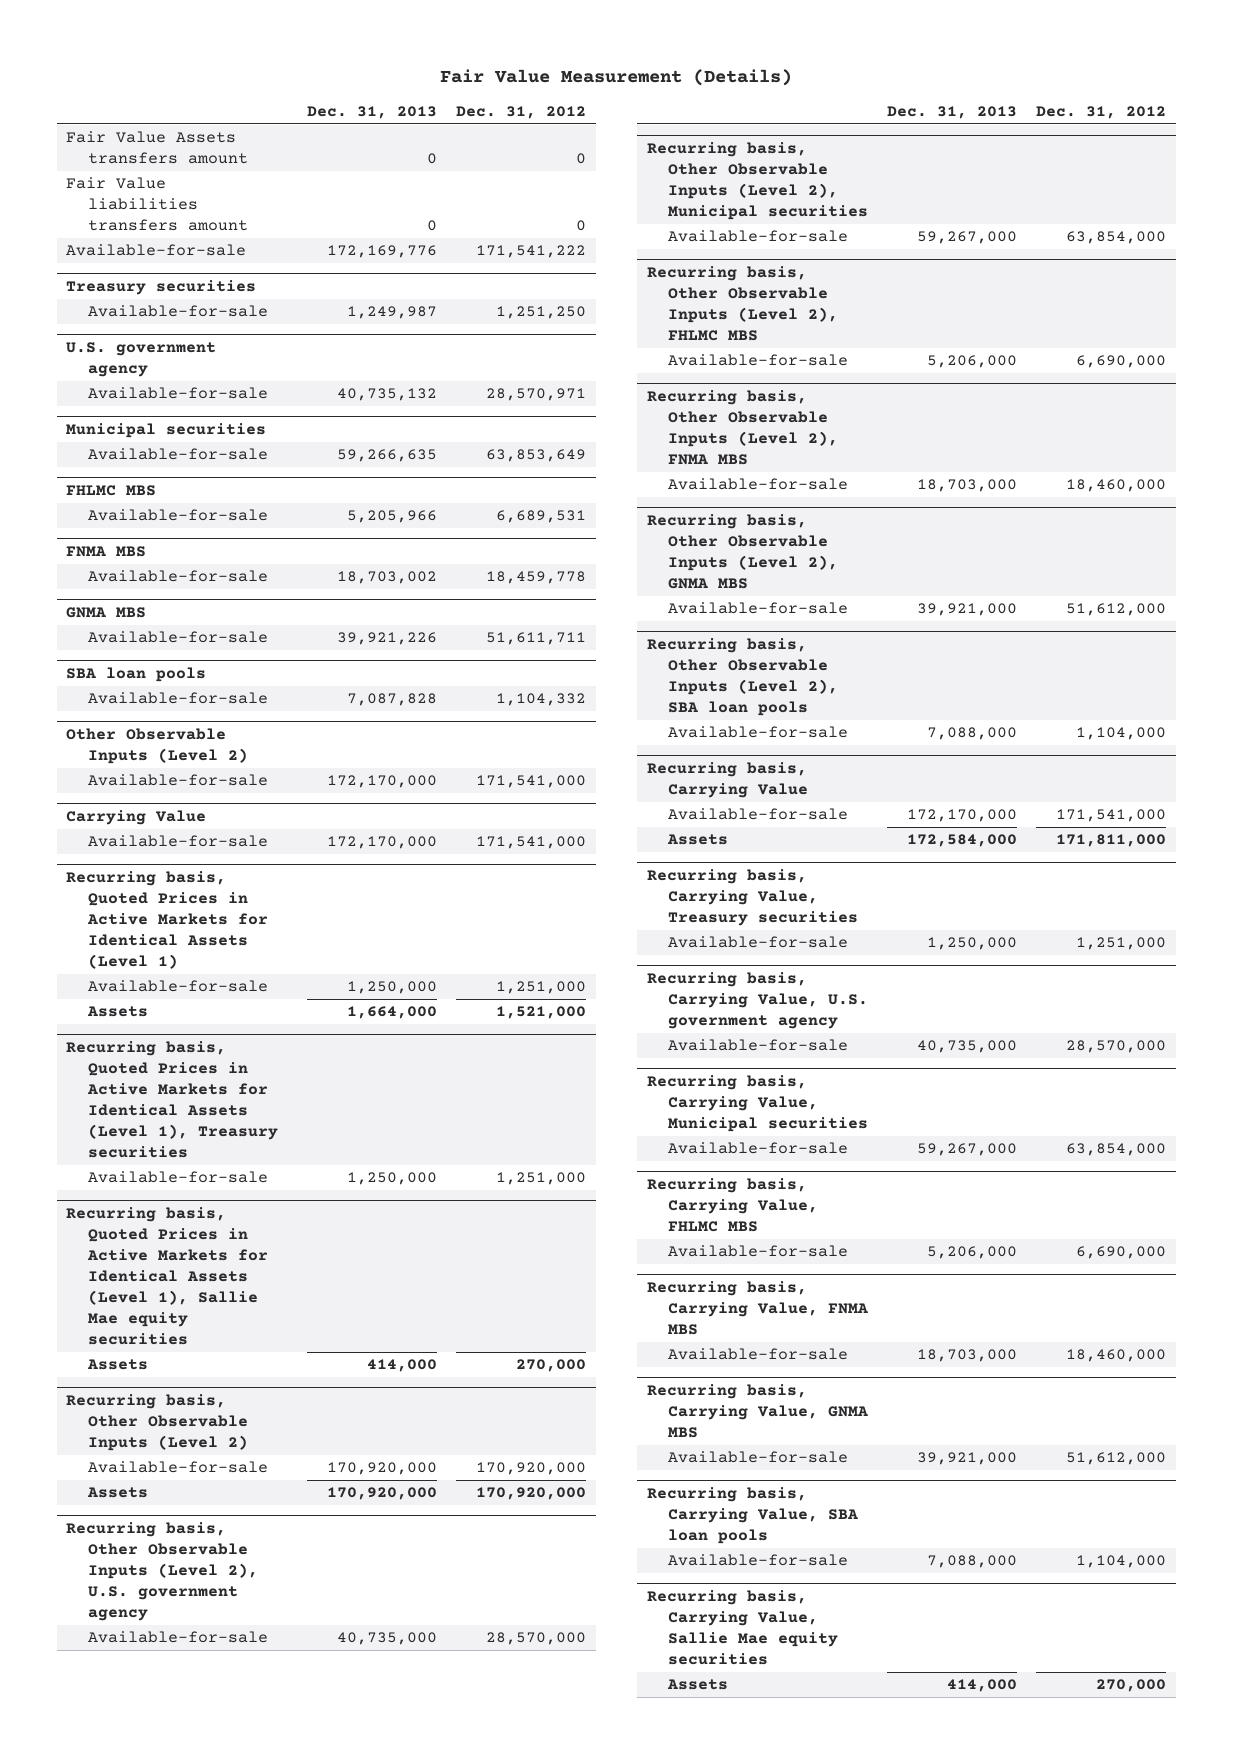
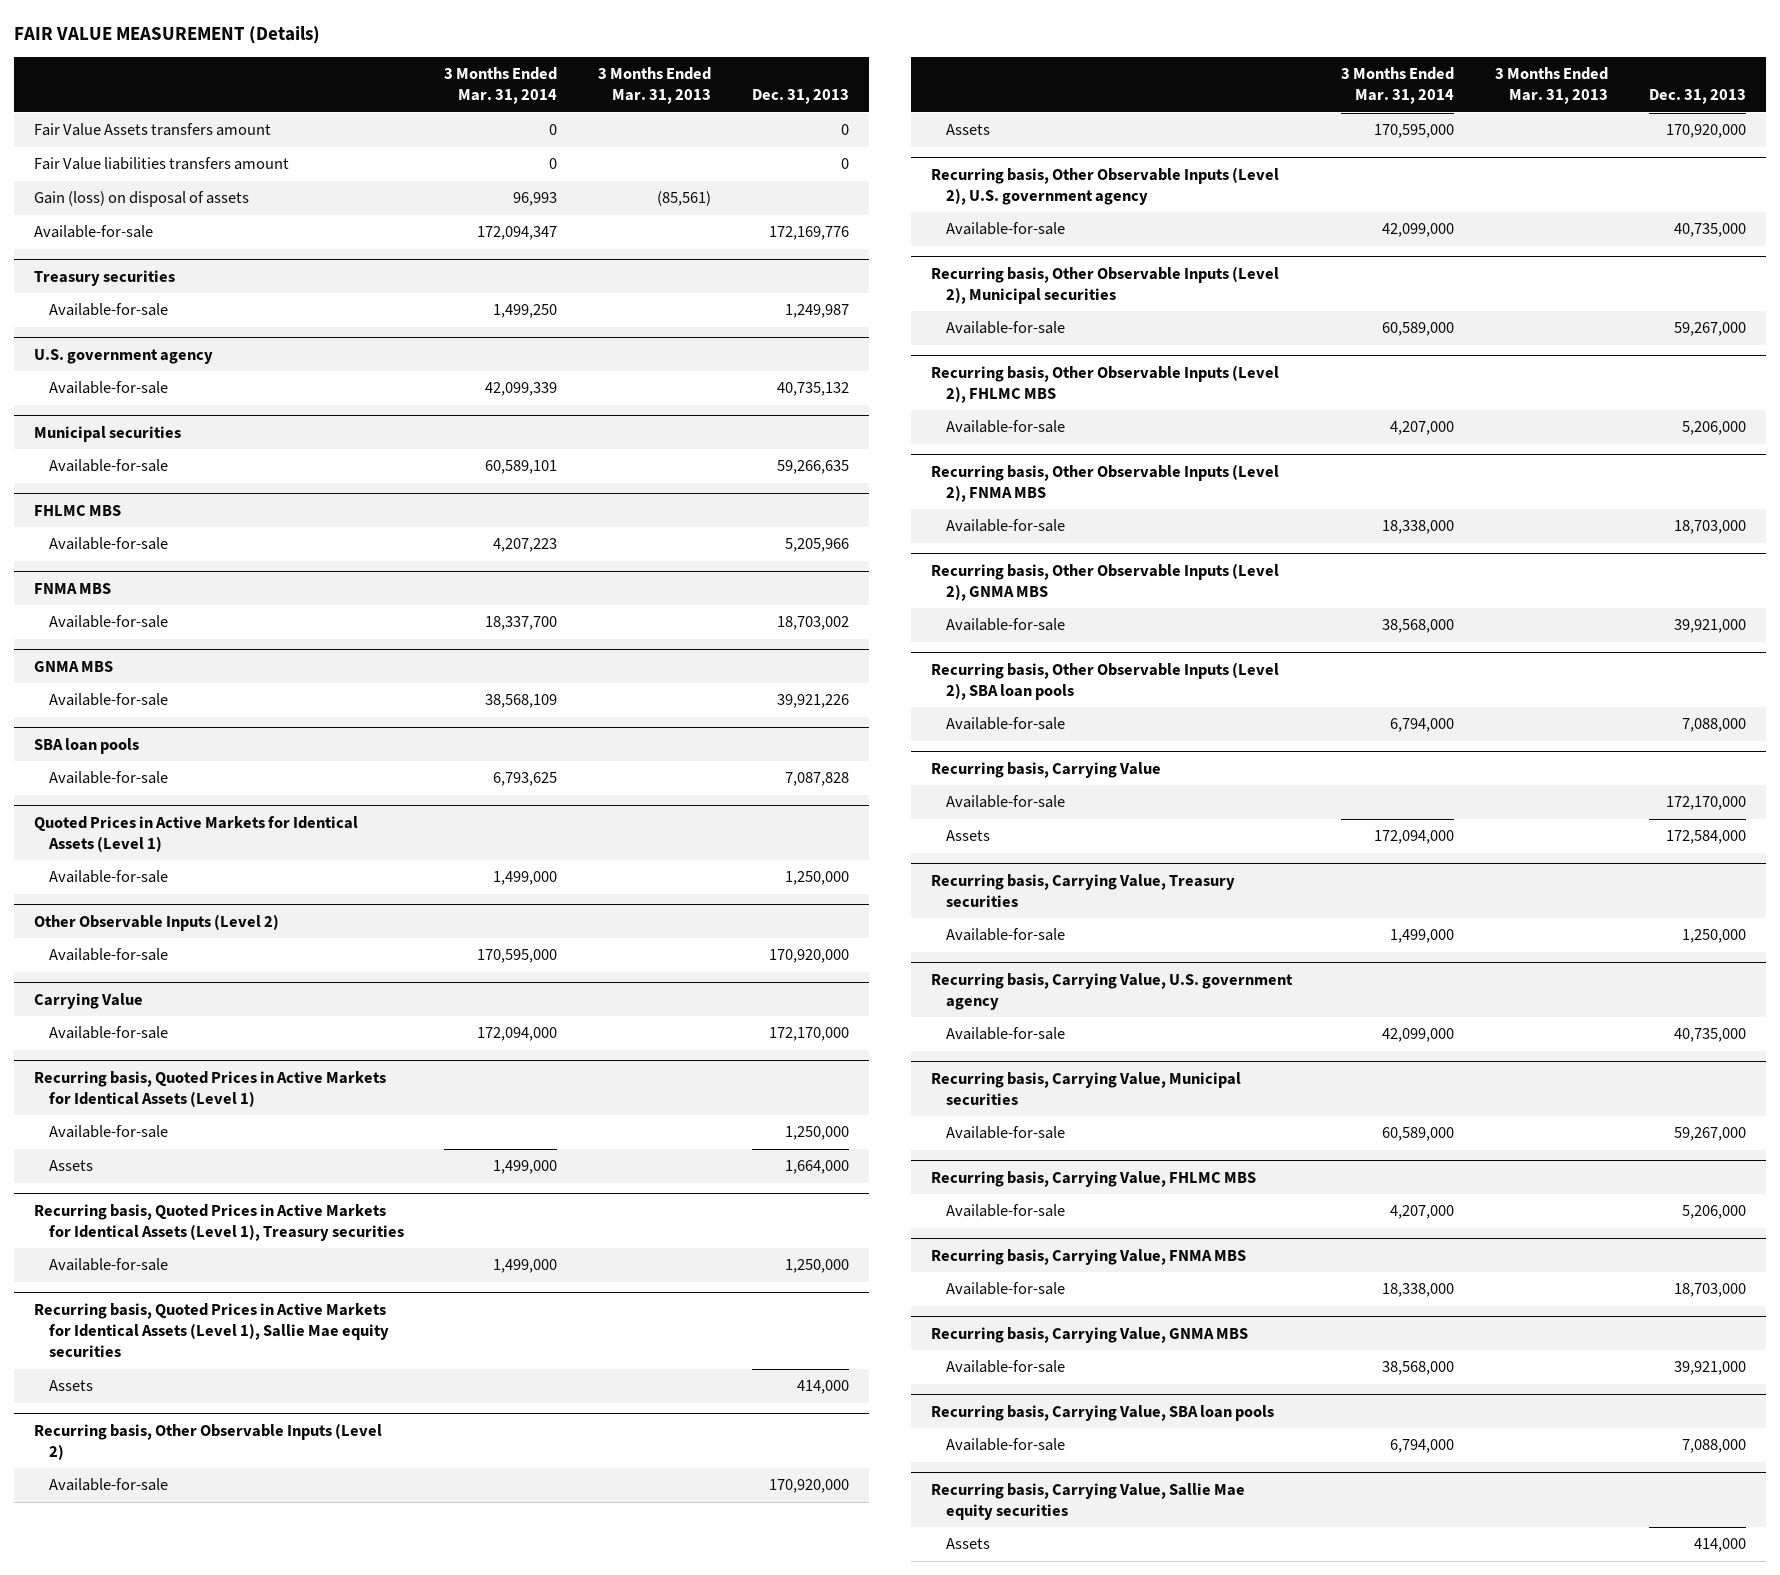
- Fair Value Measurement (Details)
+ FAIR VALUE MEASUREMENT (Details)
- | Dec. 31, 2013 | Dec. 31, 2012
+ | 3 Months Ended Mar. 31, 2014 | 3 Months Ended Mar. 31, 2013 | Dec. 31, 2013
+ Gain (loss) on disposal of assets | 96,993 | (85,561) |
+ Quoted Prices in Active Markets for Identical Assets (Level 1)
+ Available-for-sale | 1,499,000 | | 1,250,000
@ Other Observable Inputs (Level 2)
- Available-for-sale | 172,170,000 | 171,541,000
+ Available-for-sale | 170,595,000 | | 170,920,000

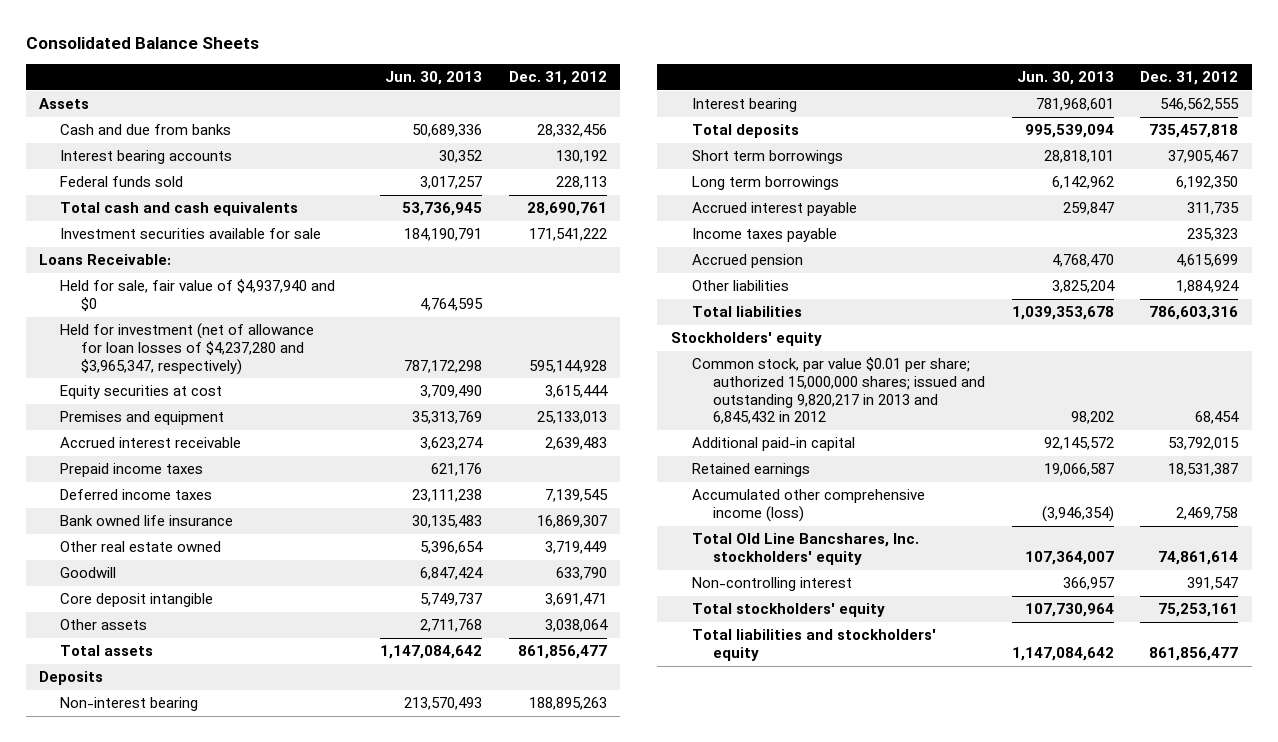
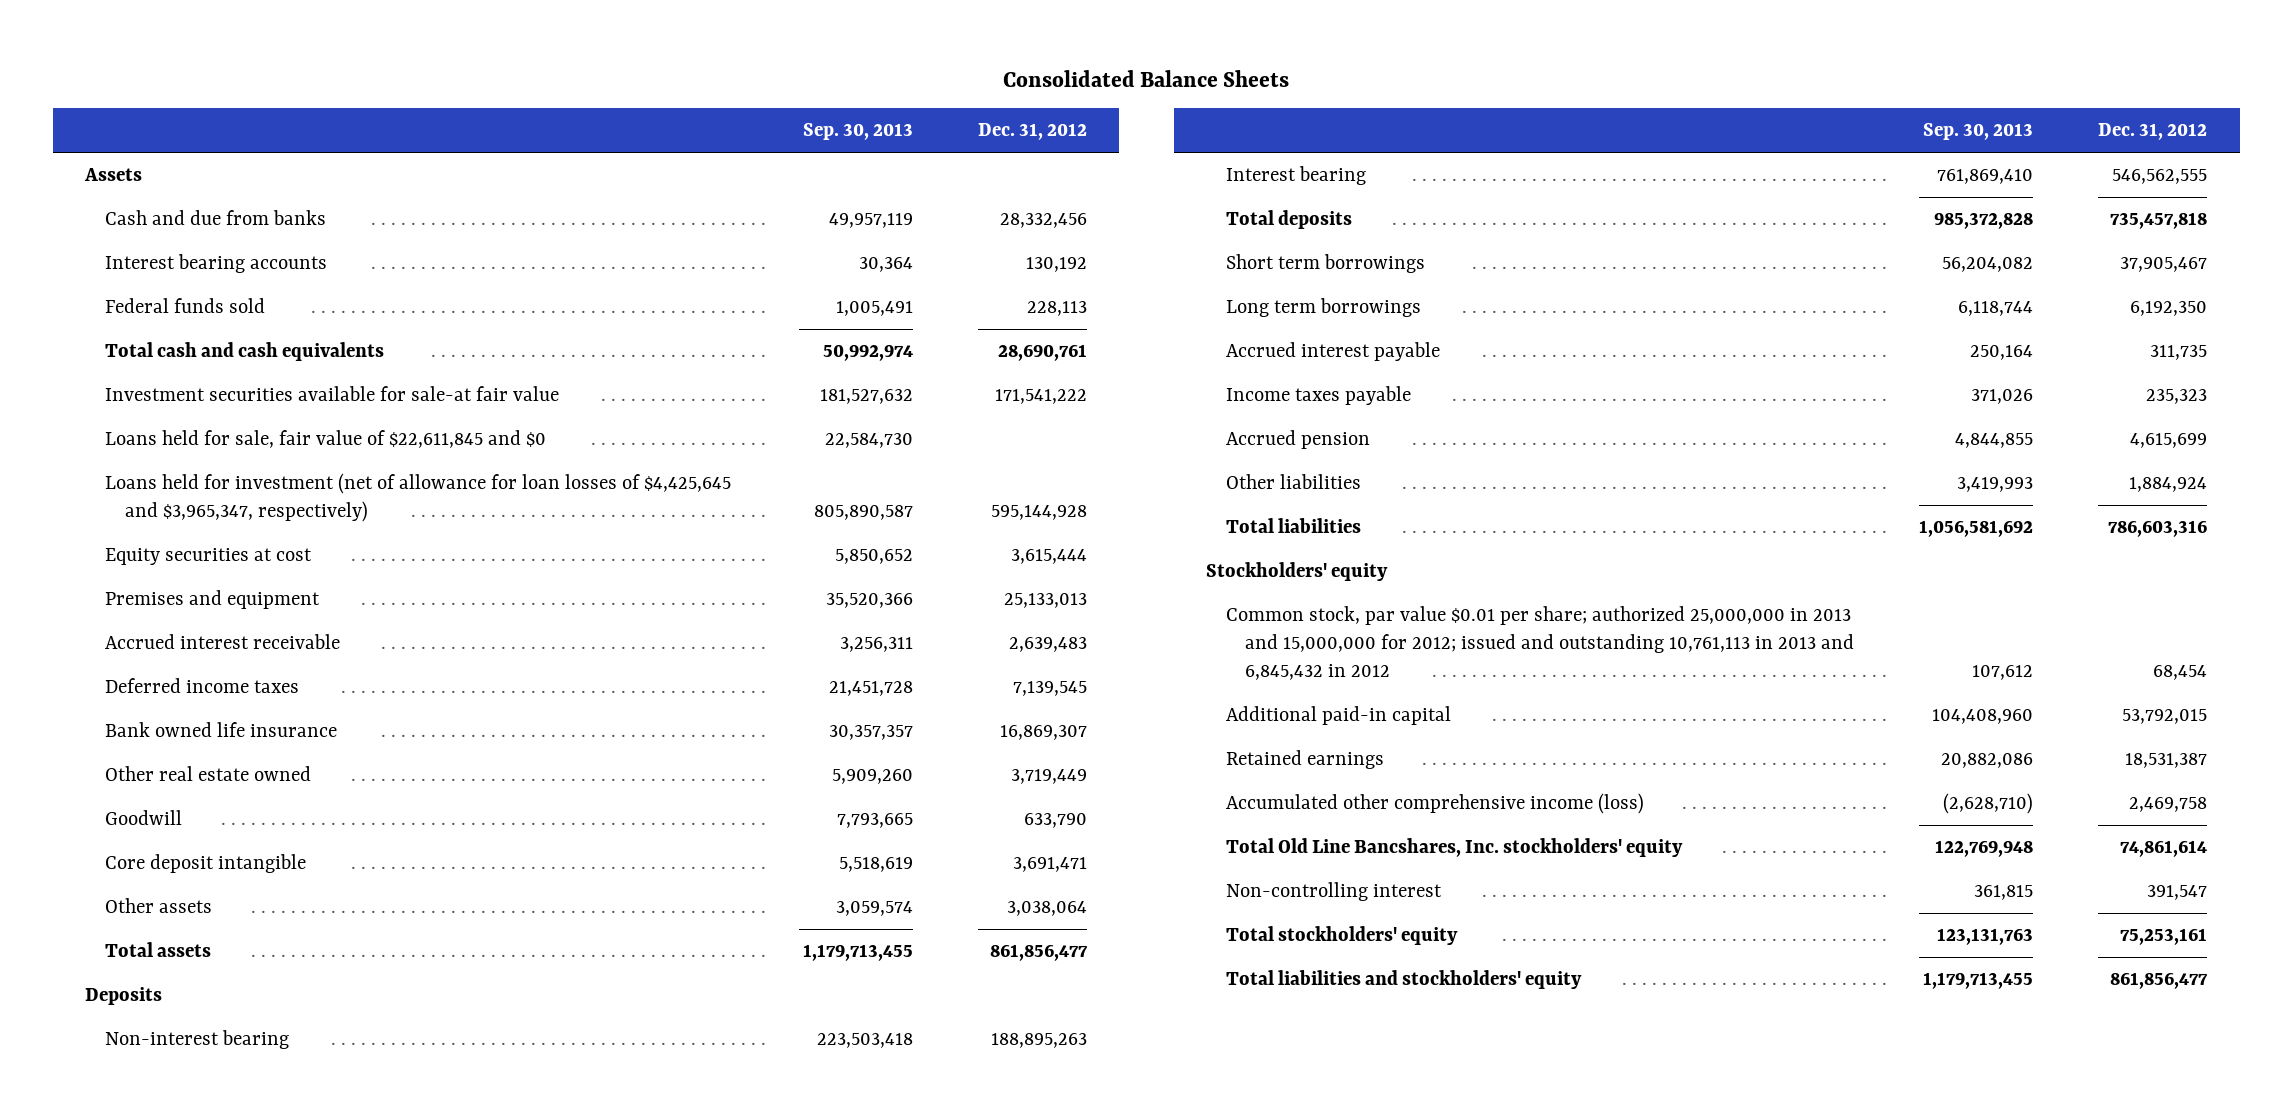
- | Jun. 30, 2013 | Dec. 31, 2012
+ | Sep. 30, 2013 | Dec. 31, 2012
- Investment securities available for sale | 184,190,791 | 171,541,222
- Loans Receivable:
- Held for sale, fair value of $4,937,940 and $0 | 4,764,595 |
- Held for investment (net of allowance for loan losses of $4,237,280 and $3,965,347, respectively) | 787,172,298 | 595,144,928
+ Investment securities available for sale-at fair value | 181,527,632 | 171,541,222
+ Loans held for sale, fair value of $22,611,845 and $0 | 22,584,730 |
+ Loans held for investment (net of allowance for loan losses of $4,425,645 and $3,965,347, respectively) | 805,890,587 | 595,144,928
- Prepaid income taxes | 621,176 |
- Common stock, par value $0.01 per share; authorized 15,000,000 shares; issued and outstanding 9,820,217 in 2013 and 6,845,432 in 2012 | 98,202 | 68,454
+ Common stock, par value $0.01 per share; authorized 25,000,000 in 2013 and 15,000,000 for 2012; issued and outstanding 10,761,113 in 2013 and 6,845,432 in 2012 | 107,612 | 68,454

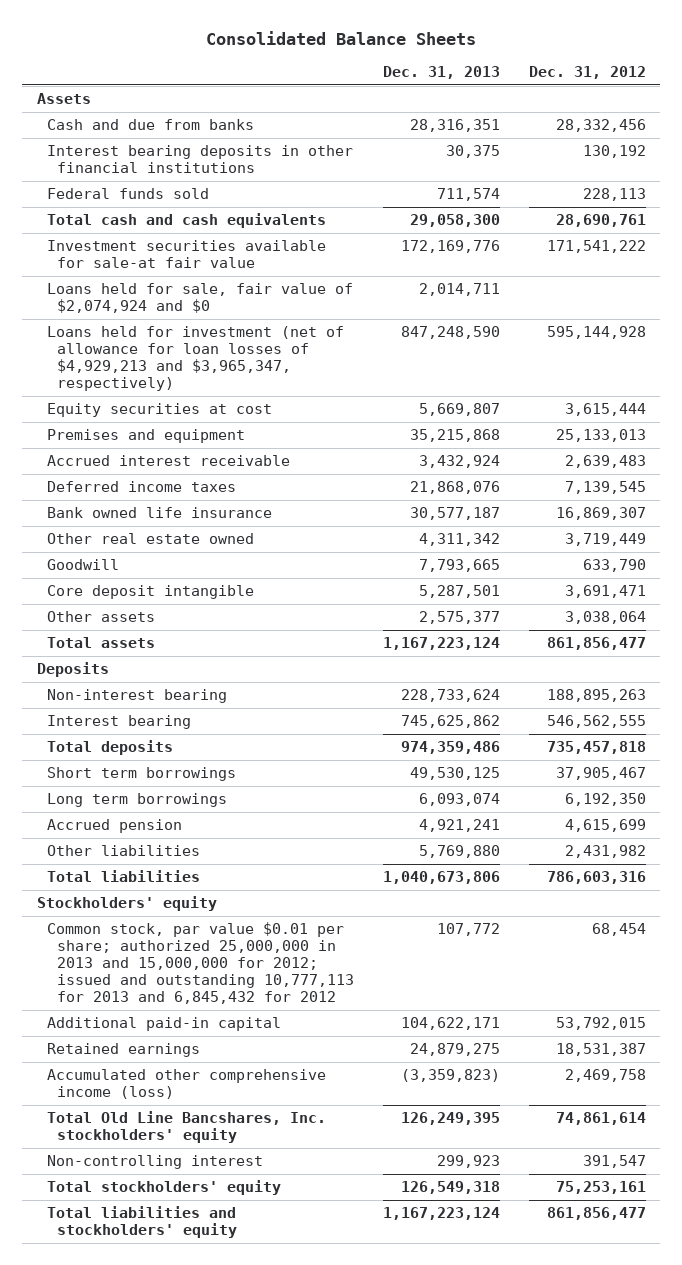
- | Sep. 30, 2013 | Dec. 31, 2012
+ | Dec. 31, 2013 | Dec. 31, 2012
- Interest bearing accounts | 30,364 | 130,192
+ Interest bearing deposits in other financial institutions | 30,375 | 130,192
- Loans held for sale, fair value of $22,611,845 and $0 | 22,584,730 |
- Loans held for investment (net of allowance for loan losses of $4,425,645 and $3,965,347, respectively) | 805,890,587 | 595,144,928
+ Loans held for sale, fair value of $2,074,924 and $0 | 2,014,711 |
+ Loans held for investment (net of allowance for loan losses of $4,929,213 and $3,965,347, respectively) | 847,248,590 | 595,144,928
- Accrued interest payable | 250,164 | 311,735
- Income taxes payable | 371,026 | 235,323
- Other liabilities | 3,419,993 | 1,884,924
+ Other liabilities | 5,769,880 | 2,431,982
- Common stock, par value $0.01 per share; authorized 25,000,000 in 2013 and 15,000,000 for 2012; issued and outstanding 10,761,113 in 2013 and 6,845,432 in 2012 | 107,612 | 68,454
+ Common stock, par value $0.01 per share; authorized 25,000,000 in 2013 and 15,000,000 for 2012; issued and outstanding 10,777,113 for 2013 and 6,845,432 for 2012 | 107,772 | 68,454

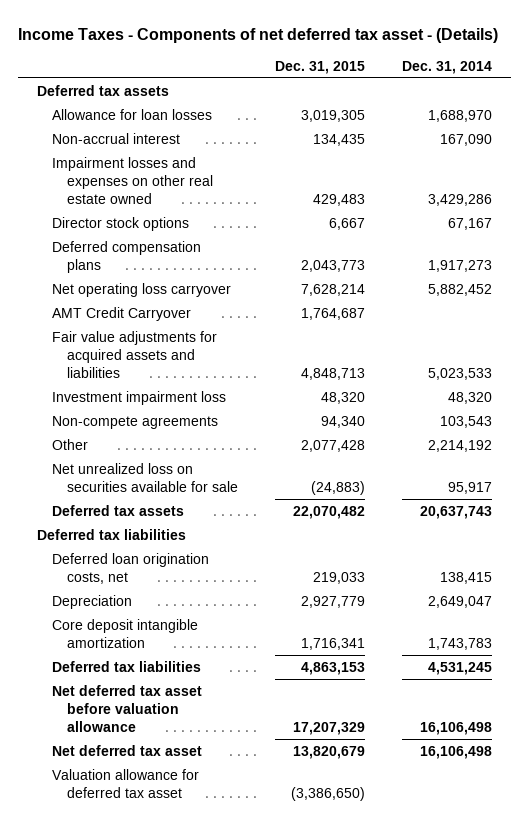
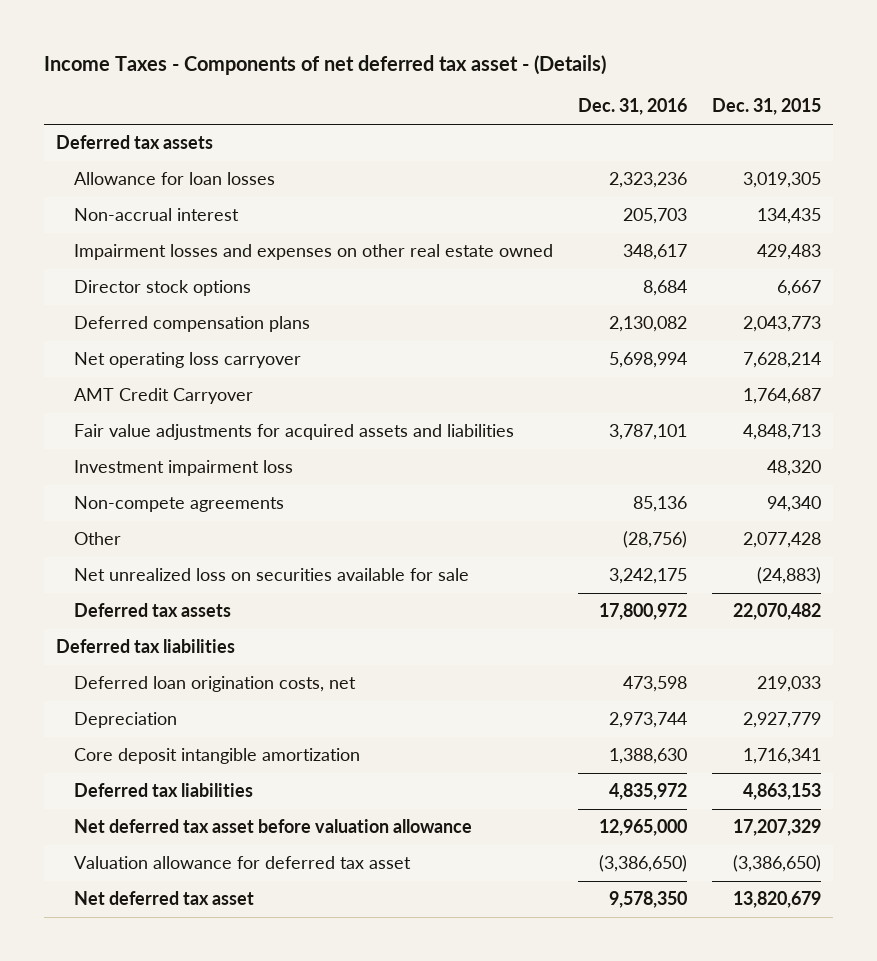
- | Dec. 31, 2015 | Dec. 31, 2014
+ | Dec. 31, 2016 | Dec. 31, 2015
moved down: Net deferred tax asset | 9,578,350 | 13,820,679

